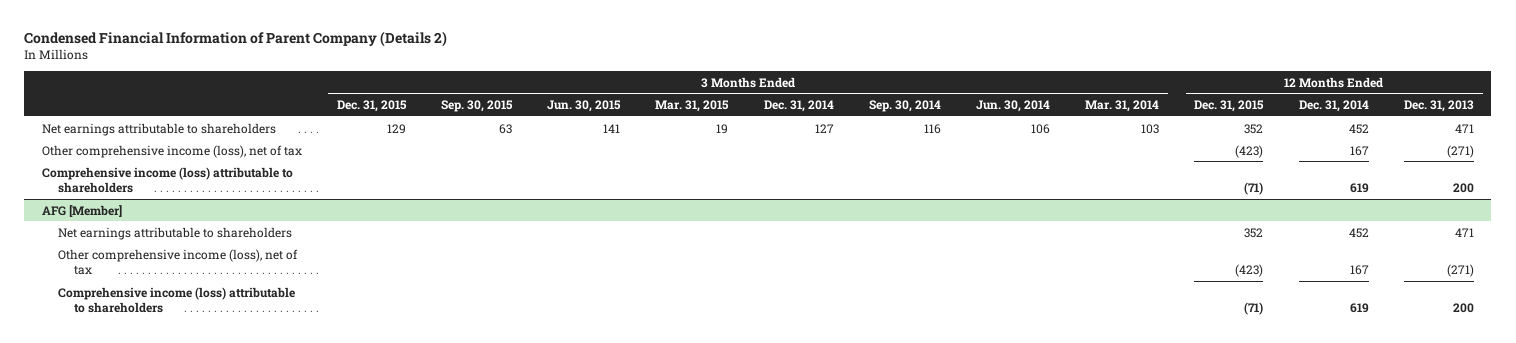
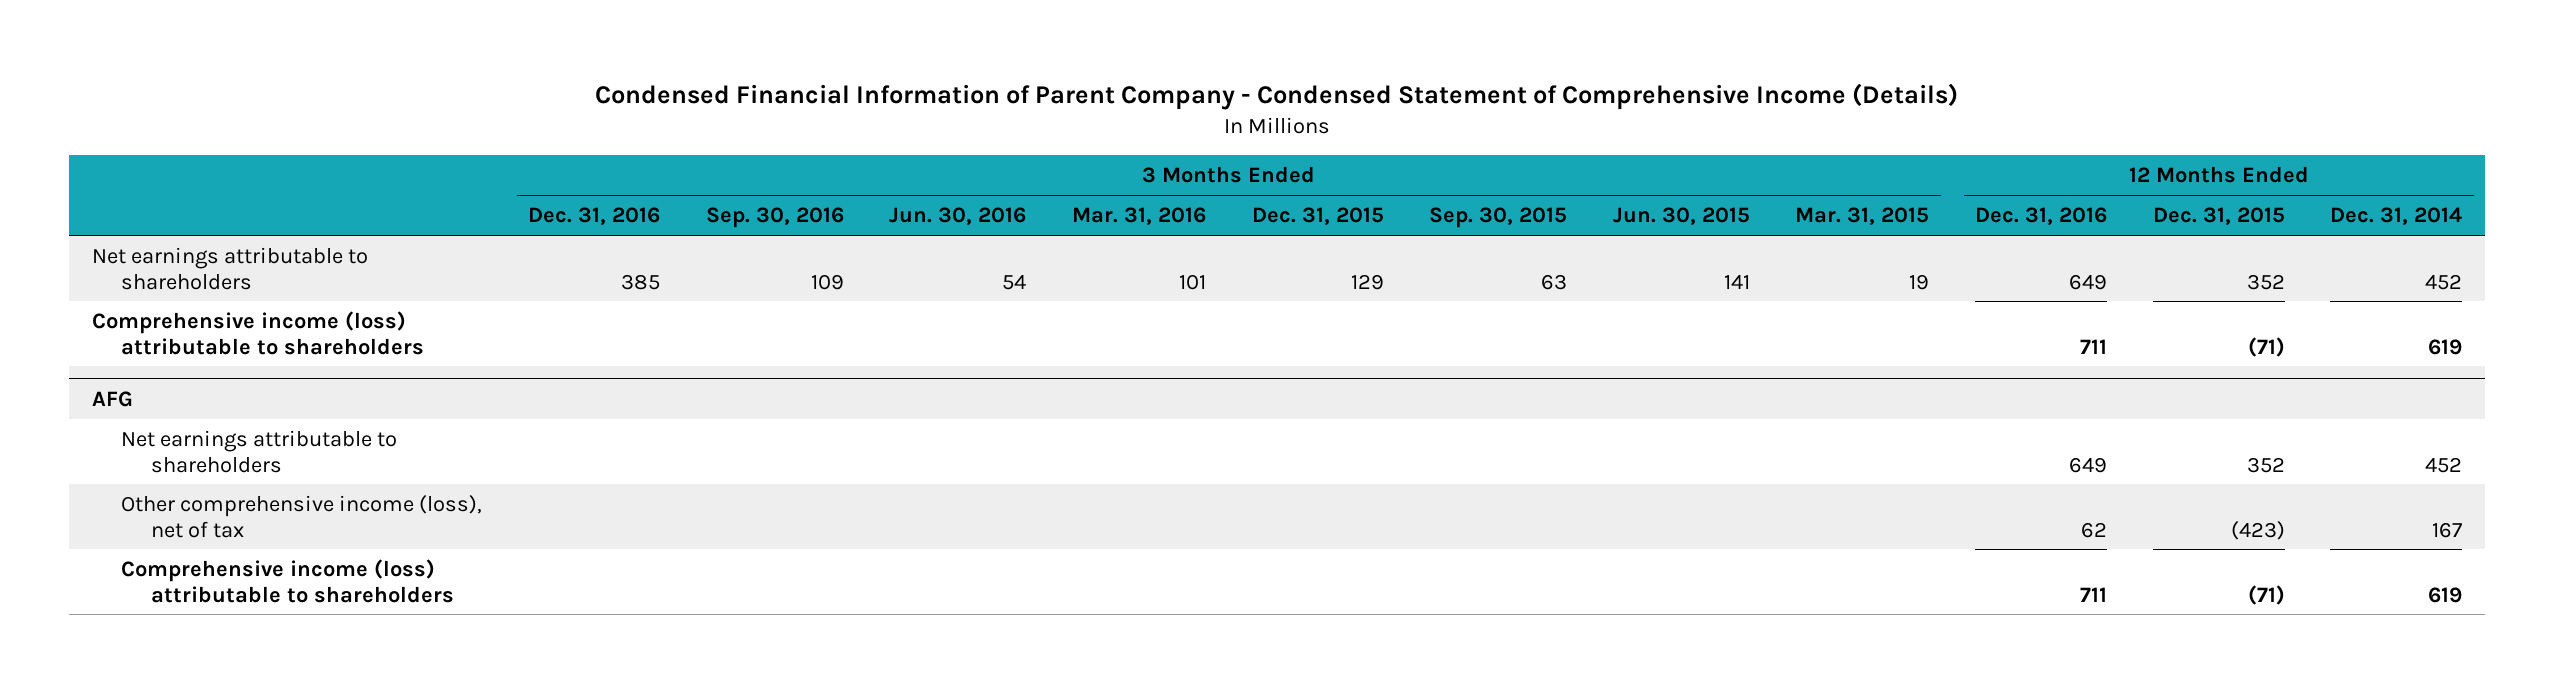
- Condensed Financial Information of Parent Company (Details 2)
+ Condensed Financial Information of Parent Company - Condensed Statement of Comprehensive Income (Details)
- | 3 Months Ended Dec. 31, 2015 | 3 Months Ended Sep. 30, 2015 | 3 Months Ended Jun. 30, 2015 | 3 Months Ended Mar. 31, 2015 | 3 Months Ended Dec. 31, 2014 | 3 Months Ended Sep. 30, 2014 | 3 Months Ended Jun. 30, 2014 | 3 Months Ended Mar. 31, 2014 | 12 Months Ended Dec. 31, 2015 | 12 Months Ended Dec. 31, 2014 | 12 Months Ended Dec. 31, 2013
+ | 3 Months Ended Dec. 31, 2016 | 3 Months Ended Sep. 30, 2016 | 3 Months Ended Jun. 30, 2016 | 3 Months Ended Mar. 31, 2016 | 3 Months Ended Dec. 31, 2015 | 3 Months Ended Sep. 30, 2015 | 3 Months Ended Jun. 30, 2015 | 3 Months Ended Mar. 31, 2015 | 12 Months Ended Dec. 31, 2016 | 12 Months Ended Dec. 31, 2015 | 12 Months Ended Dec. 31, 2014
- Other comprehensive income (loss), net of tax | | | | | | | | | (423) | 167 | (271)
- AFG [Member]
+ AFG

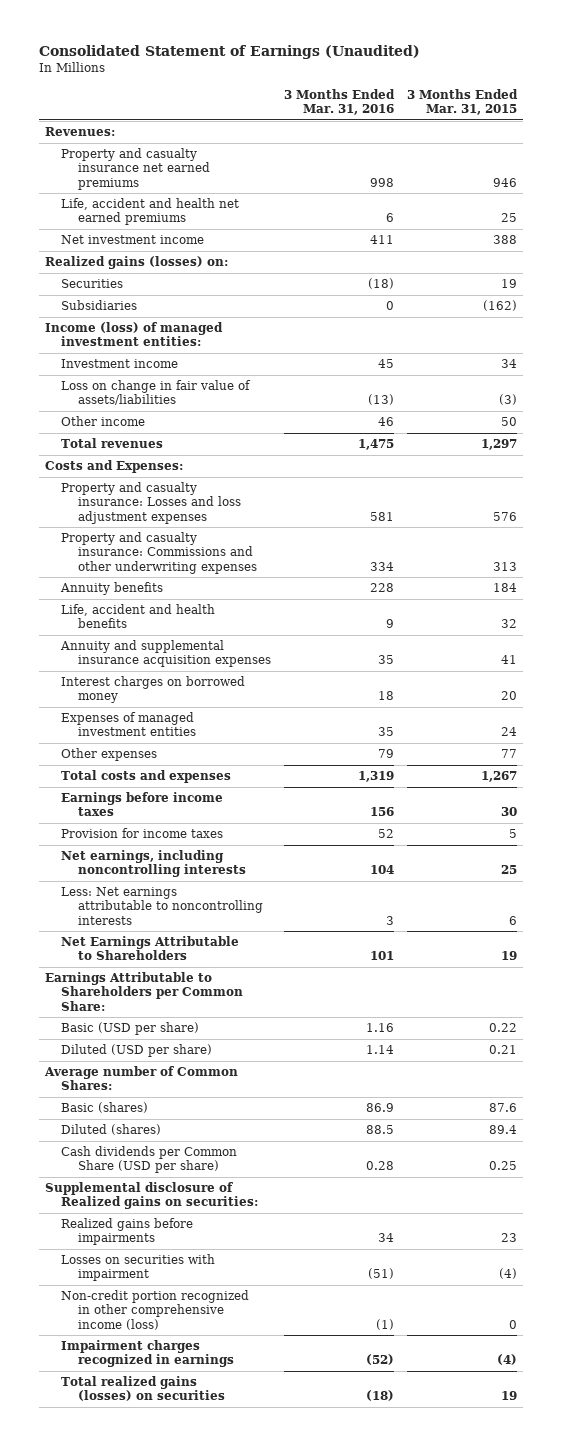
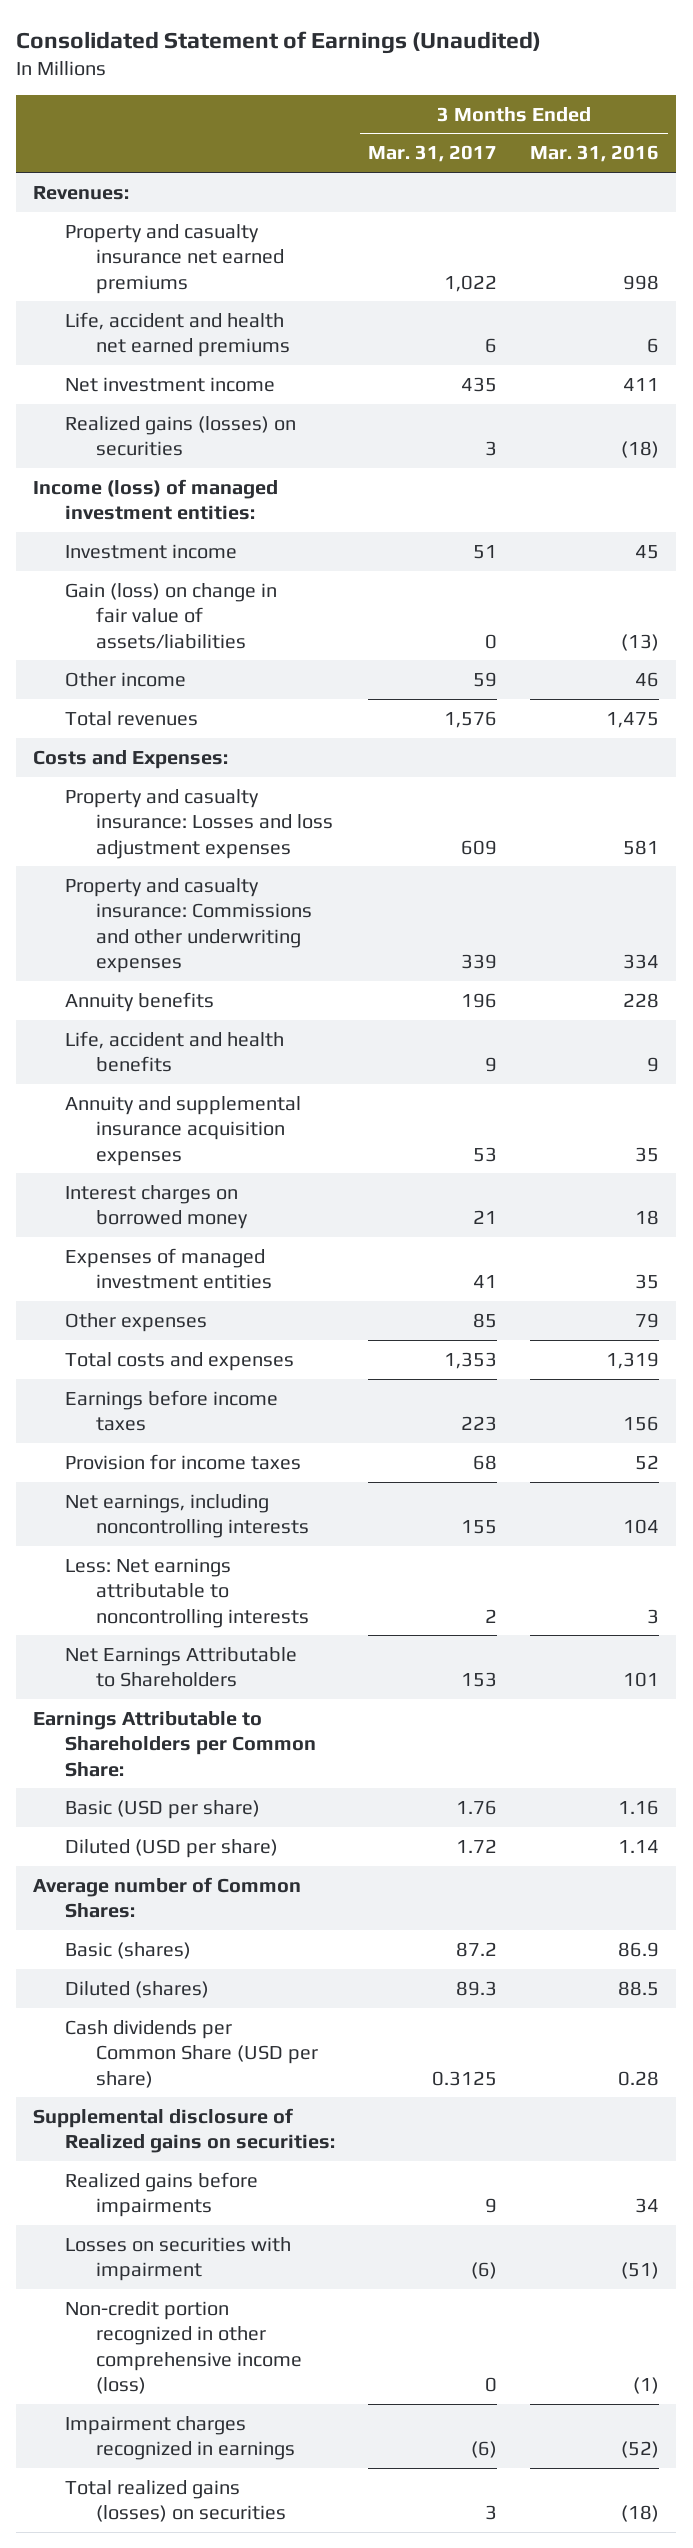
- | 3 Months Ended Mar. 31, 2016 | 3 Months Ended Mar. 31, 2015
+ | 3 Months Ended Mar. 31, 2017 | 3 Months Ended Mar. 31, 2016
- Realized gains (losses) on:
- Securities | (18) | 19
- Subsidiaries | 0 | (162)
+ Realized gains (losses) on securities | 3 | (18)
- Loss on change in fair value of assets/liabilities | (13) | (3)
+ Gain (loss) on change in fair value of assets/liabilities | 0 | (13)

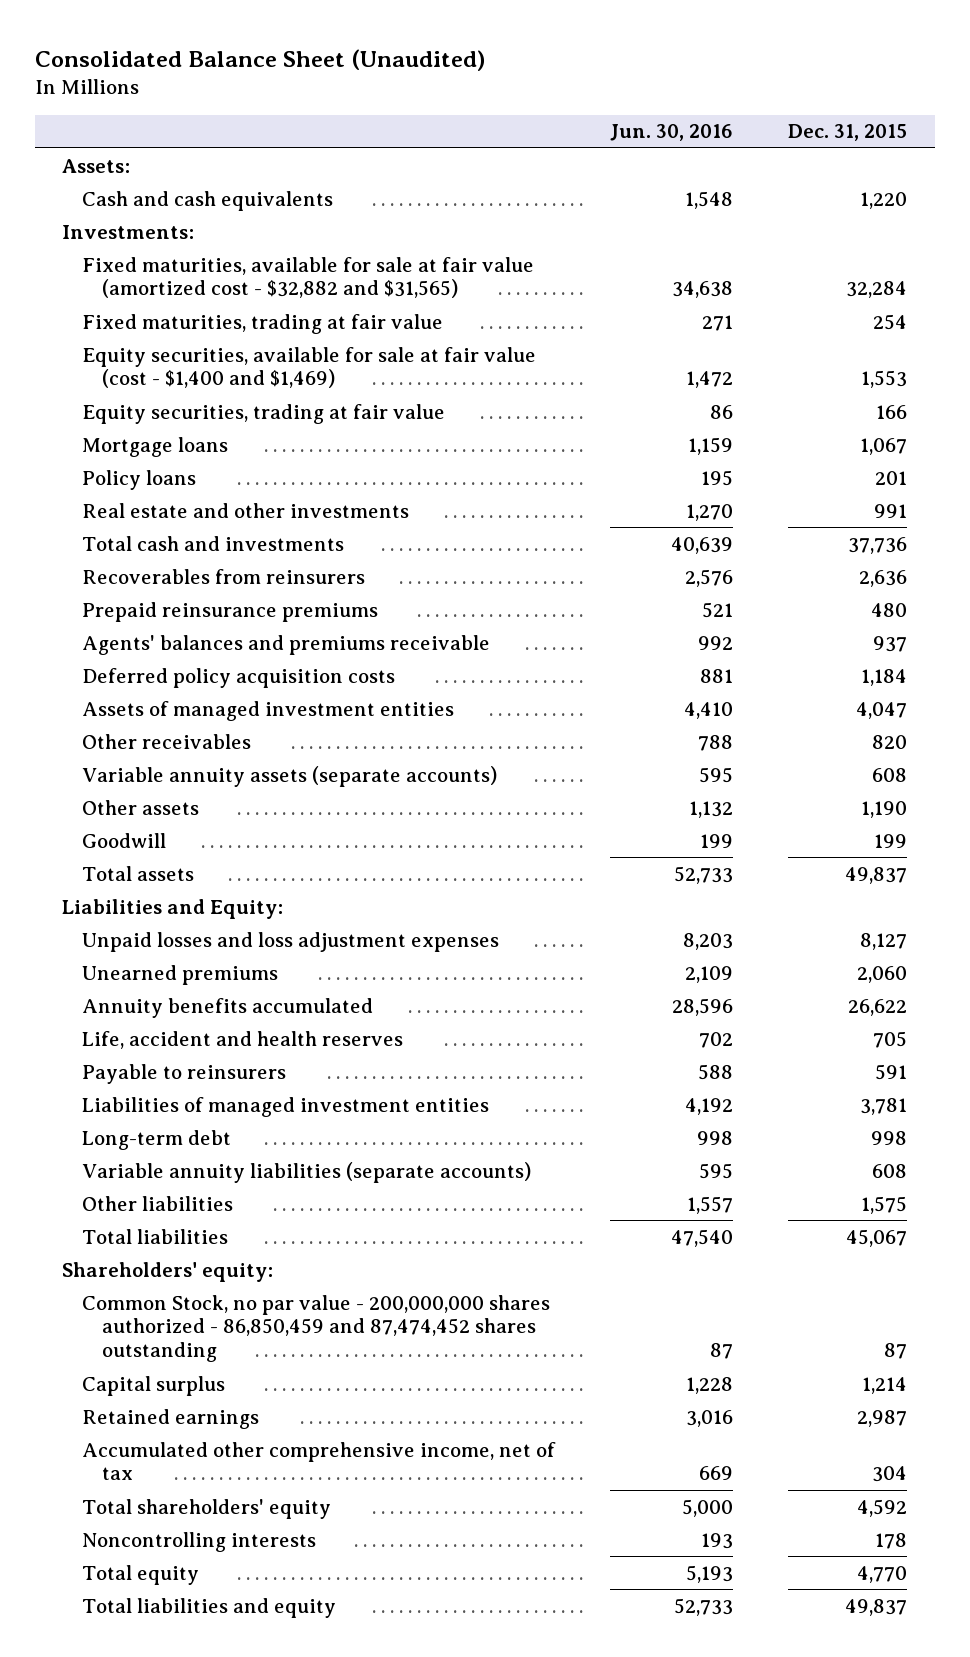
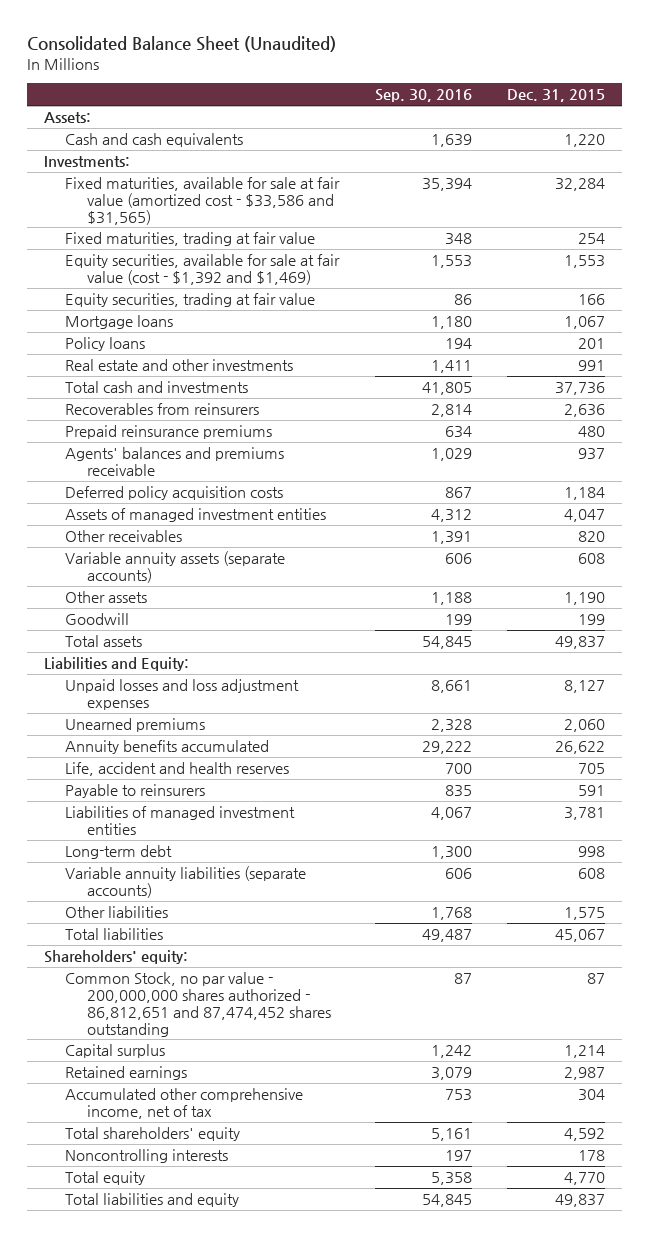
- | Jun. 30, 2016 | Dec. 31, 2015
+ | Sep. 30, 2016 | Dec. 31, 2015
- Fixed maturities, available for sale at fair value (amortized cost - $32,882 and $31,565) | 34,638 | 32,284
+ Fixed maturities, available for sale at fair value (amortized cost - $33,586 and $31,565) | 35,394 | 32,284
- Equity securities, available for sale at fair value (cost - $1,400 and $1,469) | 1,472 | 1,553
+ Equity securities, available for sale at fair value (cost - $1,392 and $1,469) | 1,553 | 1,553
- Common Stock, no par value - 200,000,000 shares authorized - 86,850,459 and 87,474,452 shares outstanding | 87 | 87
+ Common Stock, no par value - 200,000,000 shares authorized - 86,812,651 and 87,474,452 shares outstanding | 87 | 87

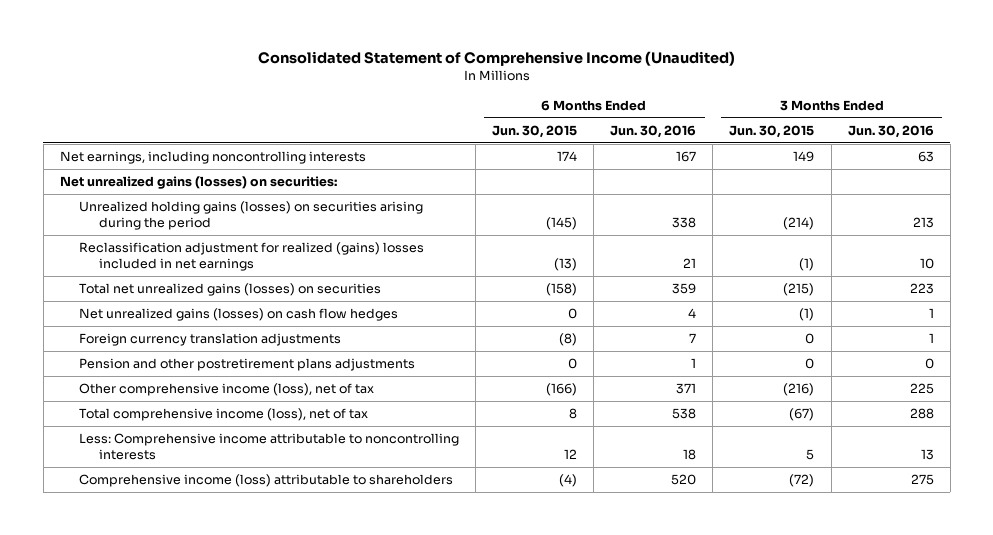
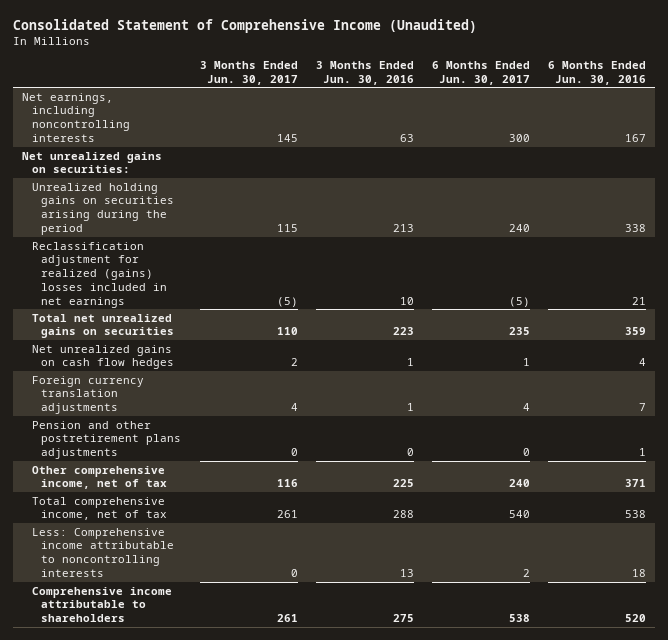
- | 6 Months Ended Jun. 30, 2015 | 6 Months Ended Jun. 30, 2016 | 3 Months Ended Jun. 30, 2015 | 3 Months Ended Jun. 30, 2016
+ | 3 Months Ended Jun. 30, 2017 | 3 Months Ended Jun. 30, 2016 | 6 Months Ended Jun. 30, 2017 | 6 Months Ended Jun. 30, 2016
- Net unrealized gains (losses) on securities:
- Unrealized holding gains (losses) on securities arising during the period | (145) | 338 | (214) | 213
+ Net unrealized gains on securities:
+ Unrealized holding gains on securities arising during the period | 115 | 213 | 240 | 338
- Total net unrealized gains (losses) on securities | (158) | 359 | (215) | 223
- Net unrealized gains (losses) on cash flow hedges | 0 | 4 | (1) | 1
+ Total net unrealized gains on securities | 110 | 223 | 235 | 359
+ Net unrealized gains on cash flow hedges | 2 | 1 | 1 | 4
- Other comprehensive income (loss), net of tax | (166) | 371 | (216) | 225
- Total comprehensive income (loss), net of tax | 8 | 538 | (67) | 288
+ Other comprehensive income, net of tax | 116 | 225 | 240 | 371
+ Total comprehensive income, net of tax | 261 | 288 | 540 | 538
- Comprehensive income (loss) attributable to shareholders | (4) | 520 | (72) | 275
+ Comprehensive income attributable to shareholders | 261 | 275 | 538 | 520

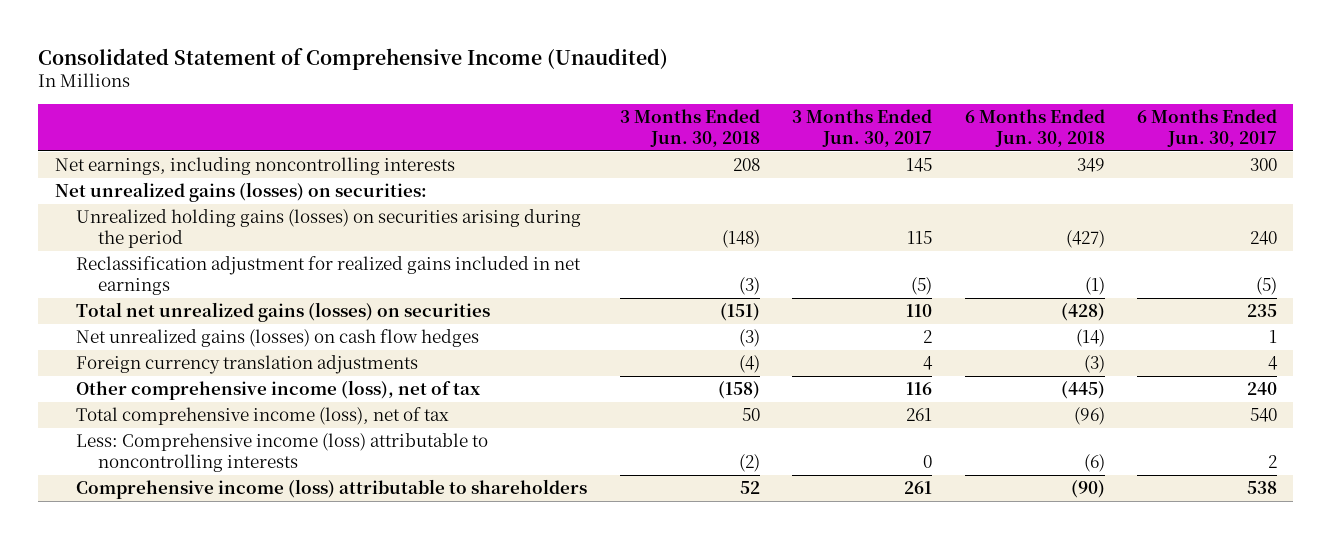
- | 3 Months Ended Jun. 30, 2017 | 3 Months Ended Jun. 30, 2016 | 6 Months Ended Jun. 30, 2017 | 6 Months Ended Jun. 30, 2016
+ | 3 Months Ended Jun. 30, 2018 | 3 Months Ended Jun. 30, 2017 | 6 Months Ended Jun. 30, 2018 | 6 Months Ended Jun. 30, 2017
- Net unrealized gains on securities:
- Unrealized holding gains on securities arising during the period | 115 | 213 | 240 | 338
- Reclassification adjustment for realized (gains) losses included in net earnings | (5) | 10 | (5) | 21
- Total net unrealized gains on securities | 110 | 223 | 235 | 359
- Net unrealized gains on cash flow hedges | 2 | 1 | 1 | 4
+ Net unrealized gains (losses) on securities:
+ Unrealized holding gains (losses) on securities arising during the period | (148) | 115 | (427) | 240
+ Reclassification adjustment for realized gains included in net earnings | (3) | (5) | (1) | (5)
+ Total net unrealized gains (losses) on securities | (151) | 110 | (428) | 235
+ Net unrealized gains (losses) on cash flow hedges | (3) | 2 | (14) | 1
- Pension and other postretirement plans adjustments | 0 | 0 | 0 | 1
- Other comprehensive income, net of tax | 116 | 225 | 240 | 371
- Total comprehensive income, net of tax | 261 | 288 | 540 | 538
- Less: Comprehensive income attributable to noncontrolling interests | 0 | 13 | 2 | 18
- Comprehensive income attributable to shareholders | 261 | 275 | 538 | 520
+ Other comprehensive income (loss), net of tax | (158) | 116 | (445) | 240
+ Total comprehensive income (loss), net of tax | 50 | 261 | (96) | 540
+ Less: Comprehensive income (loss) attributable to noncontrolling interests | (2) | 0 | (6) | 2
+ Comprehensive income (loss) attributable to shareholders | 52 | 261 | (90) | 538

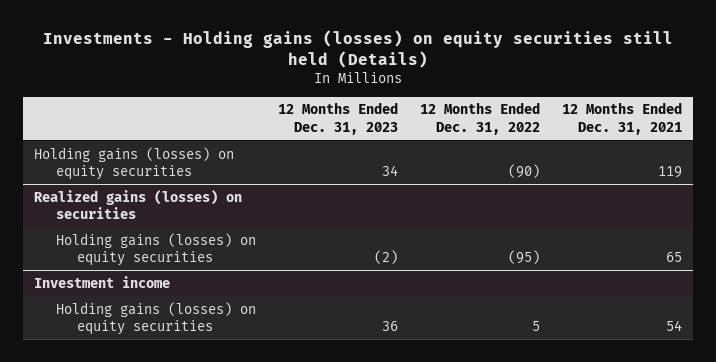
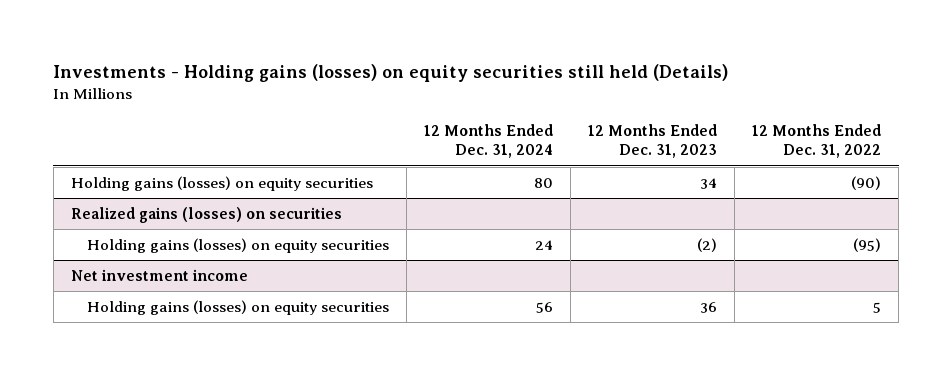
- | 12 Months Ended Dec. 31, 2023 | 12 Months Ended Dec. 31, 2022 | 12 Months Ended Dec. 31, 2021
+ | 12 Months Ended Dec. 31, 2024 | 12 Months Ended Dec. 31, 2023 | 12 Months Ended Dec. 31, 2022
- Investment income
+ Net investment income

